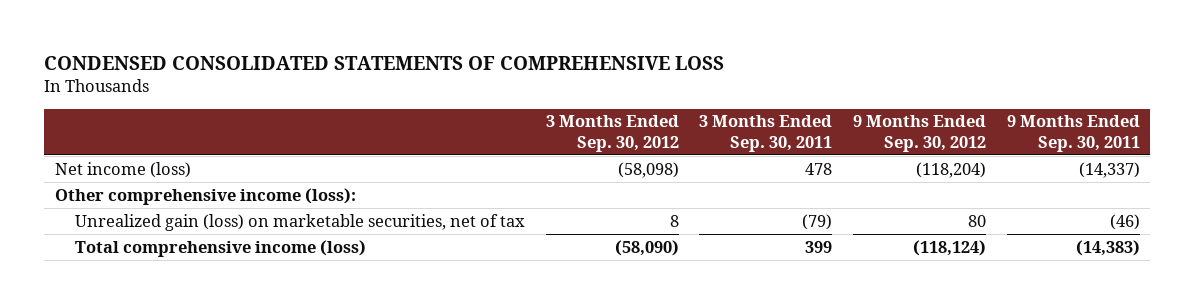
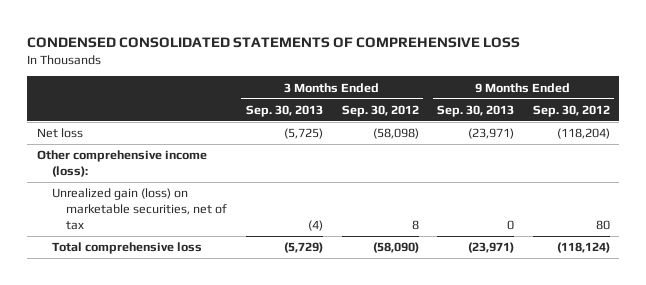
- | 3 Months Ended Sep. 30, 2012 | 3 Months Ended Sep. 30, 2011 | 9 Months Ended Sep. 30, 2012 | 9 Months Ended Sep. 30, 2011
+ | 3 Months Ended Sep. 30, 2013 | 3 Months Ended Sep. 30, 2012 | 9 Months Ended Sep. 30, 2013 | 9 Months Ended Sep. 30, 2012
- Net income (loss) | (58,098) | 478 | (118,204) | (14,337)
+ Net loss | (5,725) | (58,098) | (23,971) | (118,204)
- Total comprehensive income (loss) | (58,090) | 399 | (118,124) | (14,383)
+ Total comprehensive loss | (5,729) | (58,090) | (23,971) | (118,124)

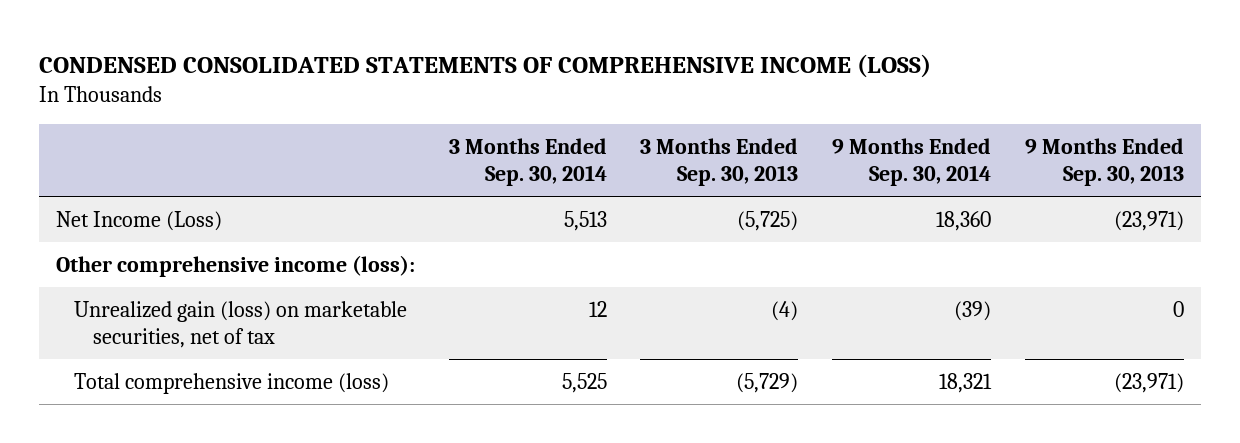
- CONDENSED CONSOLIDATED STATEMENTS OF COMPREHENSIVE LOSS
+ CONDENSED CONSOLIDATED STATEMENTS OF COMPREHENSIVE INCOME (LOSS)
- | 3 Months Ended Sep. 30, 2013 | 3 Months Ended Sep. 30, 2012 | 9 Months Ended Sep. 30, 2013 | 9 Months Ended Sep. 30, 2012
+ | 3 Months Ended Sep. 30, 2014 | 3 Months Ended Sep. 30, 2013 | 9 Months Ended Sep. 30, 2014 | 9 Months Ended Sep. 30, 2013
- Net loss | (5,725) | (58,098) | (23,971) | (118,204)
+ Net Income (Loss) | 5,513 | (5,725) | 18,360 | (23,971)
- Total comprehensive loss | (5,729) | (58,090) | (23,971) | (118,124)
+ Total comprehensive income (loss) | 5,525 | (5,729) | 18,321 | (23,971)

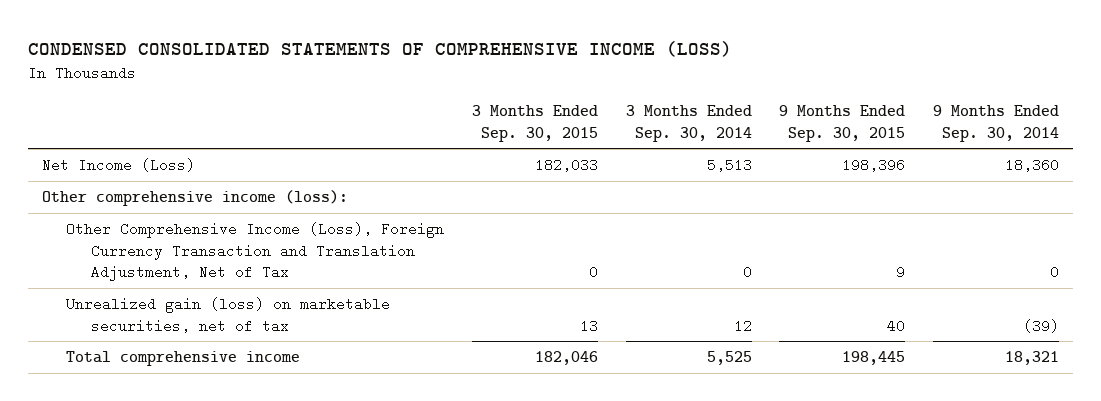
- | 3 Months Ended Sep. 30, 2014 | 3 Months Ended Sep. 30, 2013 | 9 Months Ended Sep. 30, 2014 | 9 Months Ended Sep. 30, 2013
+ | 3 Months Ended Sep. 30, 2015 | 3 Months Ended Sep. 30, 2014 | 9 Months Ended Sep. 30, 2015 | 9 Months Ended Sep. 30, 2014
+ Other Comprehensive Income (Loss), Foreign Currency Transaction and Translation Adjustment, Net of Tax | 0 | 0 | 9 | 0
- Total comprehensive income (loss) | 5,525 | (5,729) | 18,321 | (23,971)
+ Total comprehensive income | 182,046 | 5,525 | 198,445 | 18,321

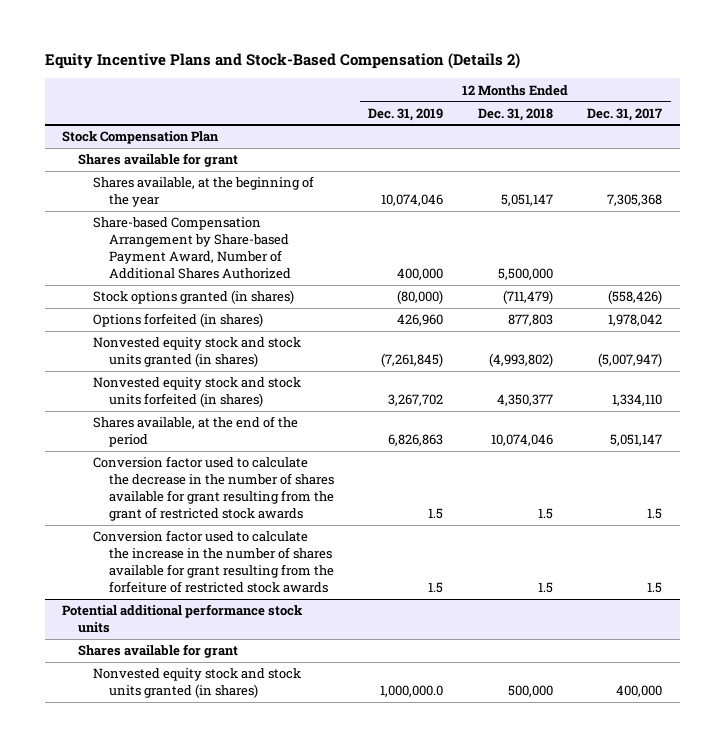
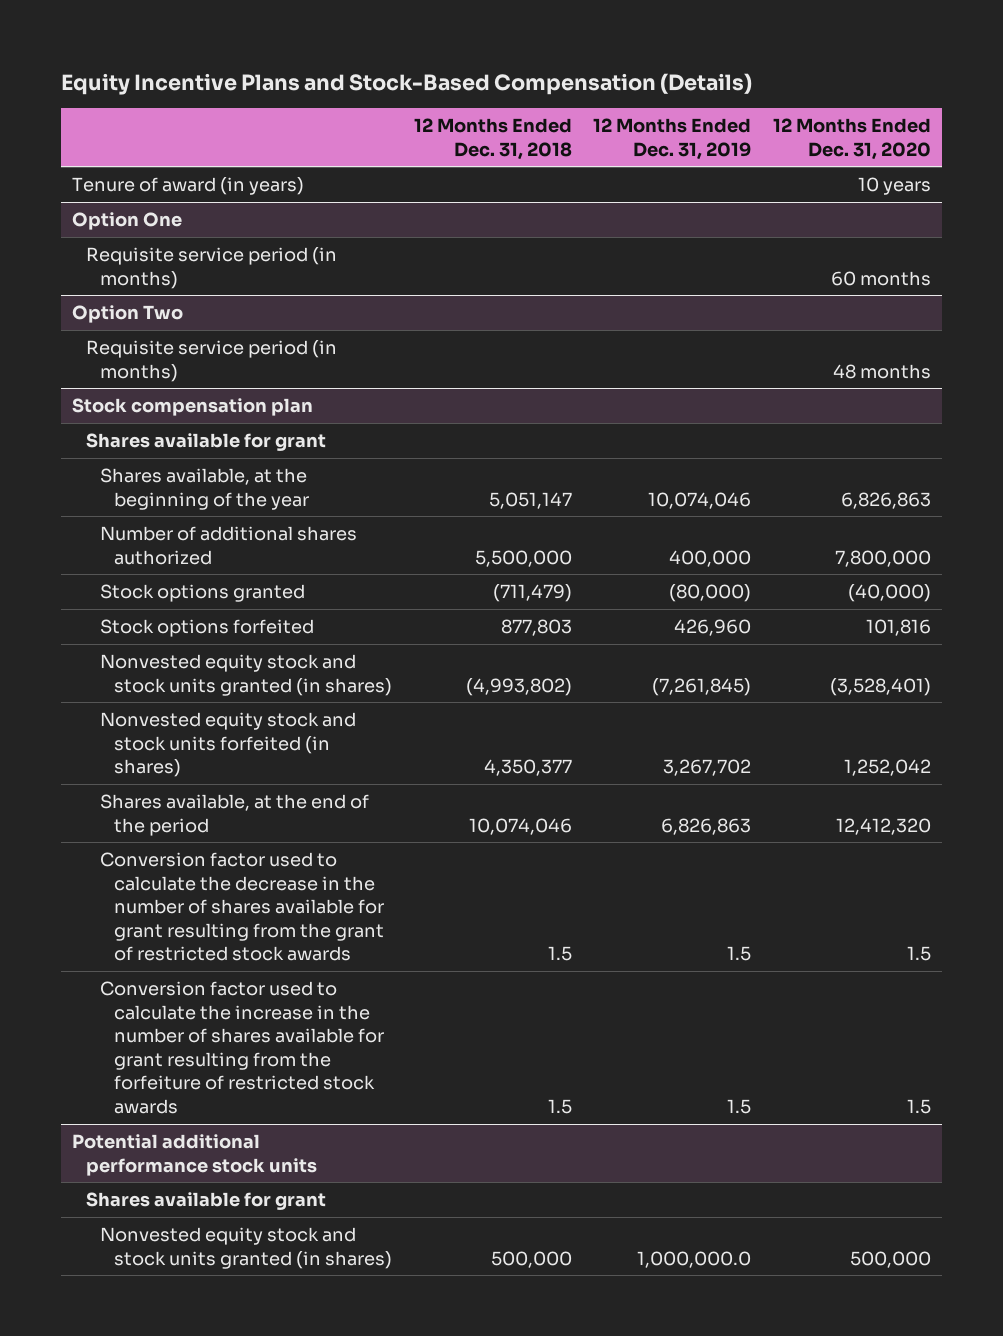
- Equity Incentive Plans and Stock-Based Compensation (Details 2)
+ Equity Incentive Plans and Stock-Based Compensation (Details)
- | 12 Months Ended Dec. 31, 2019 | 12 Months Ended Dec. 31, 2018 | 12 Months Ended Dec. 31, 2017
+ | 12 Months Ended Dec. 31, 2018 | 12 Months Ended Dec. 31, 2019 | 12 Months Ended Dec. 31, 2020
- Stock Compensation Plan
+ Tenure of award (in years) | | | 10 years
+ Option One
+ Requisite service period (in months) | | | 60 months
+ Option Two
+ Requisite service period (in months) | | | 48 months
+ Stock compensation plan
- Share-based Compensation Arrangement by Share-based Payment Award, Number of Additional Shares Authorized | 400,000 | 5,500,000 |
- Stock options granted (in shares) | (80,000) | (711,479) | (558,426)
- Options forfeited (in shares) | 426,960 | 877,803 | 1,978,042
+ Number of additional shares authorized | 5,500,000 | 400,000 | 7,800,000
+ Stock options granted | (711,479) | (80,000) | (40,000)
+ Stock options forfeited | 877,803 | 426,960 | 101,816

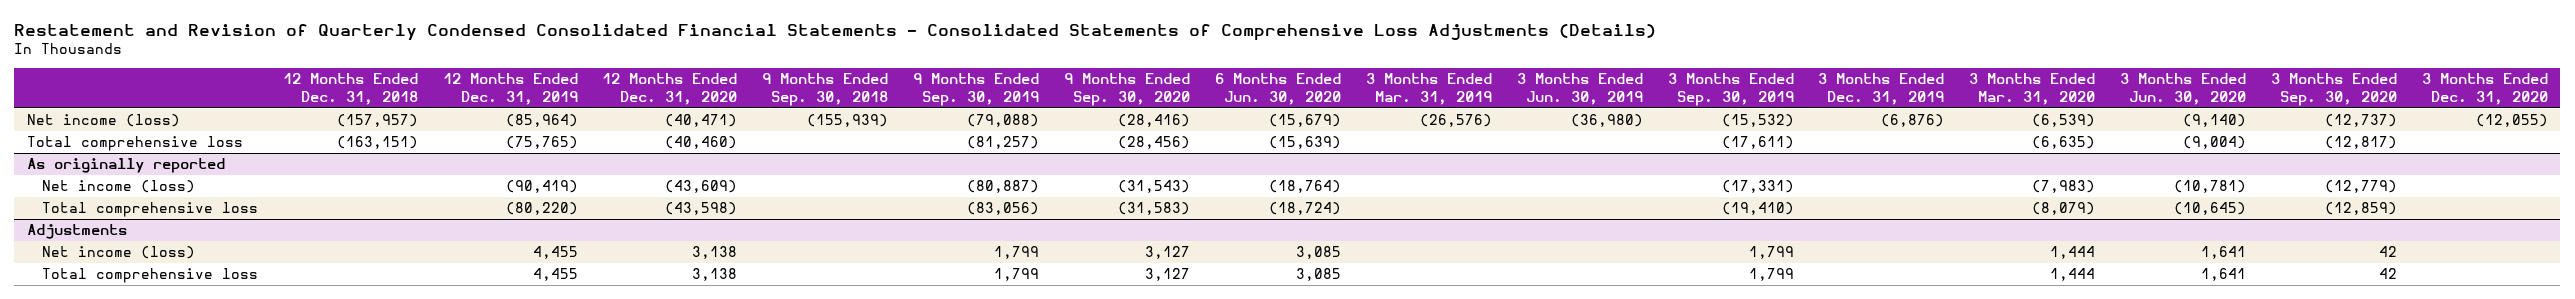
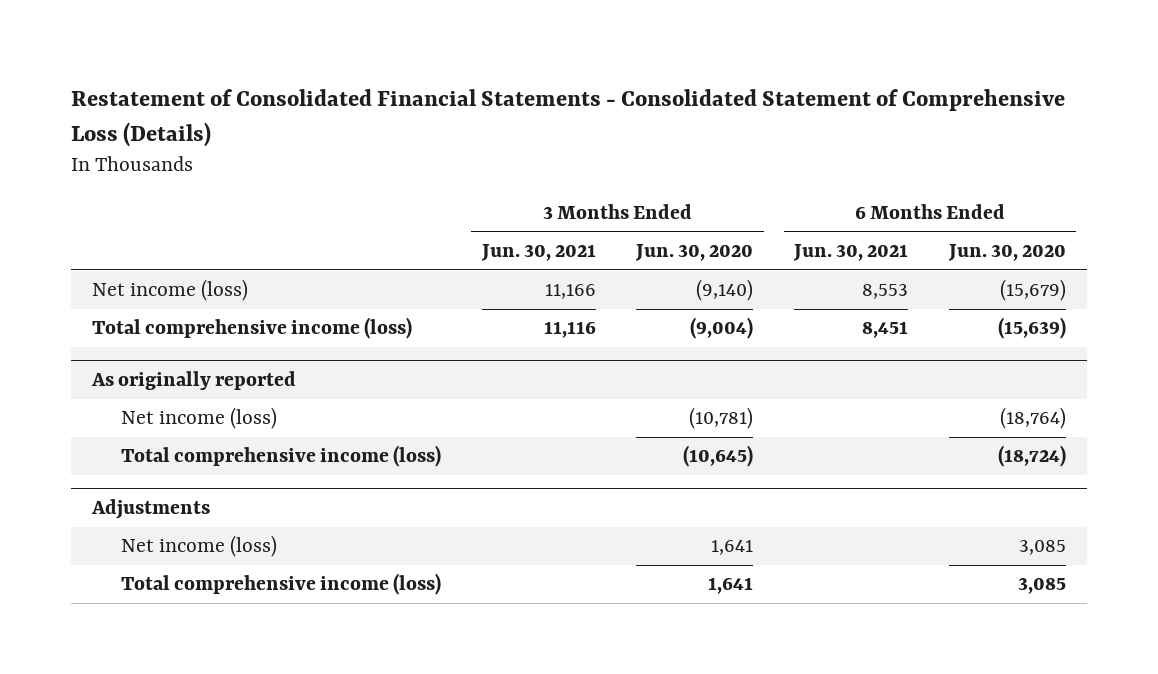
- Restatement and Revision of Quarterly Condensed Consolidated Financial Statements - Consolidated Statements of Comprehensive Loss Adjustments (Details)
+ Restatement of Consolidated Financial Statements - Consolidated Statement of Comprehensive Loss (Details)
- | 12 Months Ended Dec. 31, 2018 | 12 Months Ended Dec. 31, 2019 | 12 Months Ended Dec. 31, 2020 | 9 Months Ended Sep. 30, 2018 | 9 Months Ended Sep. 30, 2019 | 9 Months Ended Sep. 30, 2020 | 6 Months Ended Jun. 30, 2020 | 3 Months Ended Mar. 31, 2019 | 3 Months Ended Jun. 30, 2019 | 3 Months Ended Sep. 30, 2019 | 3 Months Ended Dec. 31, 2019 | 3 Months Ended Mar. 31, 2020 | 3 Months Ended Jun. 30, 2020 | 3 Months Ended Sep. 30, 2020 | 3 Months Ended Dec. 31, 2020
+ | 3 Months Ended Jun. 30, 2021 | 3 Months Ended Jun. 30, 2020 | 6 Months Ended Jun. 30, 2021 | 6 Months Ended Jun. 30, 2020
- Total comprehensive loss | (163,151) | (75,765) | (40,460) | | (81,257) | (28,456) | (15,639) | | | (17,611) | | (6,635) | (9,004) | (12,817) |
+ Total comprehensive income (loss) | 11,116 | (9,004) | 8,451 | (15,639)
@ As originally reported
- Total comprehensive loss | | (80,220) | (43,598) | | (83,056) | (31,583) | (18,724) | | | (19,410) | | (8,079) | (10,645) | (12,859) |
+ Total comprehensive income (loss) | | (10,645) | | (18,724)
@ Adjustments
- Total comprehensive loss | | 4,455 | 3,138 | | 1,799 | 3,127 | 3,085 | | | 1,799 | | 1,444 | 1,641 | 42 |
+ Total comprehensive income (loss) | | 1,641 | | 3,085

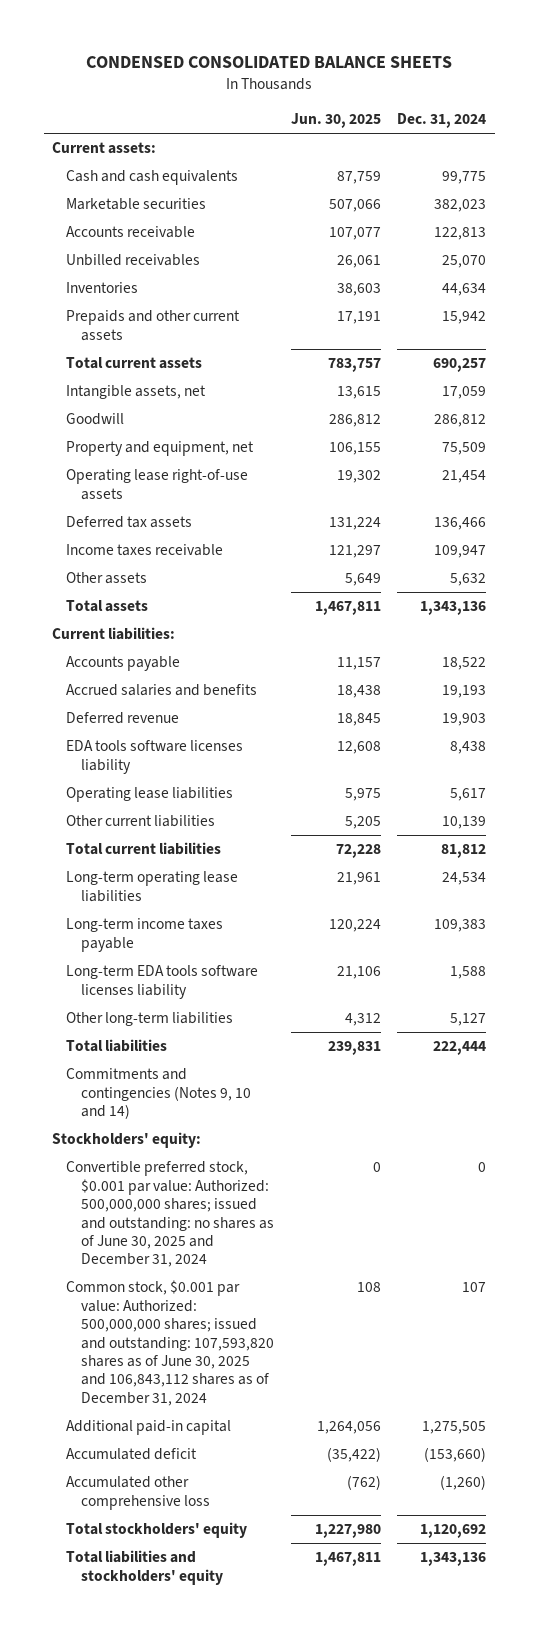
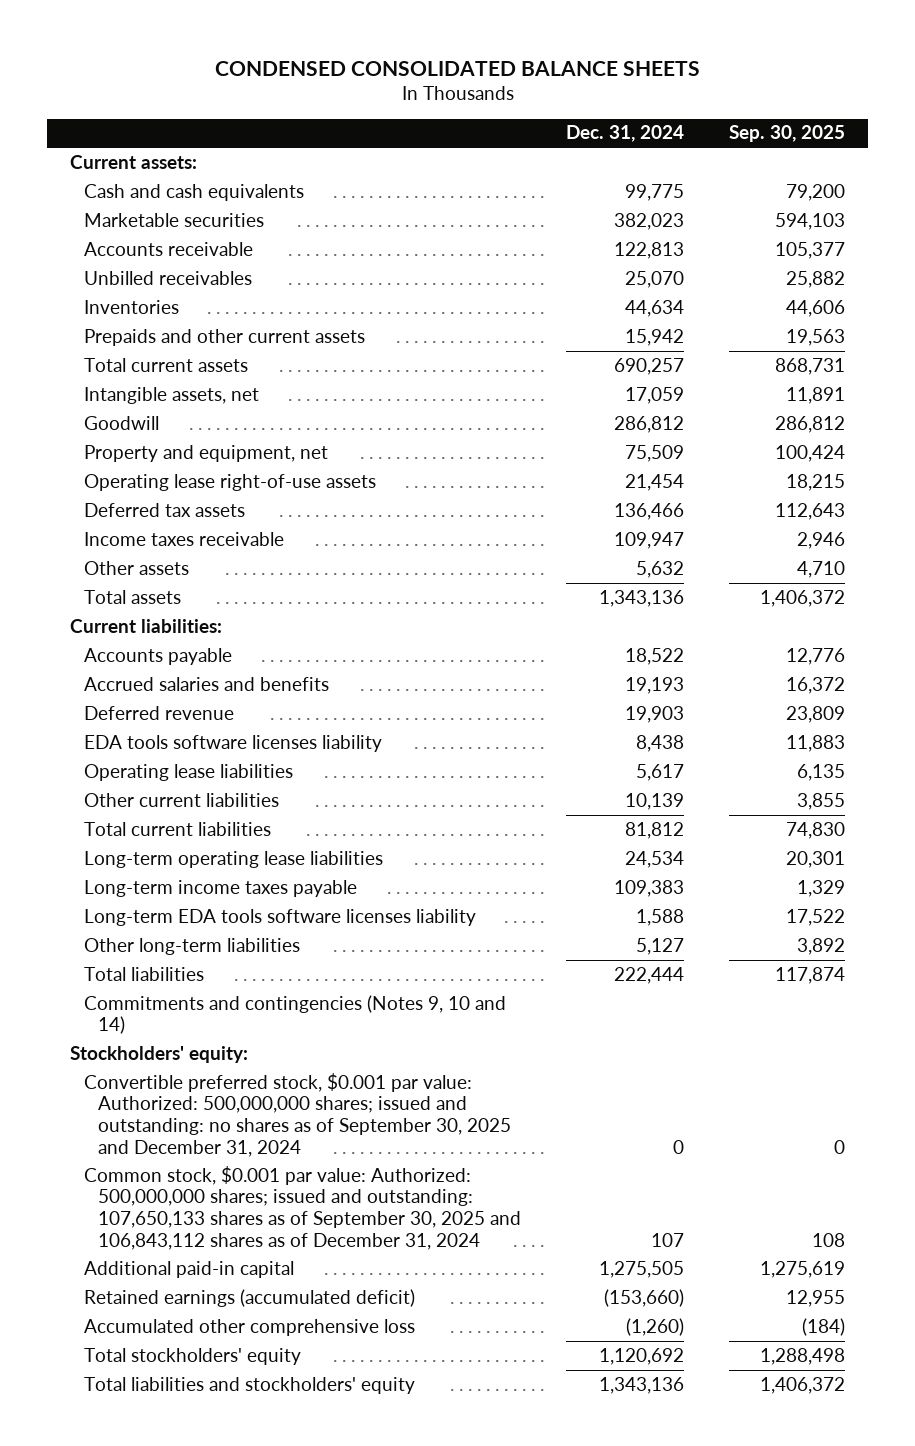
- | Jun. 30, 2025 | Dec. 31, 2024
+ | Dec. 31, 2024 | Sep. 30, 2025
- Convertible preferred stock, $0.001 par value: Authorized: 500,000,000 shares; issued and outstanding: no shares as of June 30, 2025 and December 31, 2024 | 0 | 0
- Common stock, $0.001 par value: Authorized: 500,000,000 shares; issued and outstanding: 107,593,820 shares as of June 30, 2025 and 106,843,112 shares as of December 31, 2024 | 108 | 107
+ Convertible preferred stock, $0.001 par value: Authorized: 500,000,000 shares; issued and outstanding: no shares as of September 30, 2025 and December 31, 2024 | 0 | 0
+ Common stock, $0.001 par value: Authorized: 500,000,000 shares; issued and outstanding: 107,650,133 shares as of September 30, 2025 and 106,843,112 shares as of December 31, 2024 | 107 | 108
- Accumulated deficit | (35,422) | (153,660)
+ Retained earnings (accumulated deficit) | (153,660) | 12,955

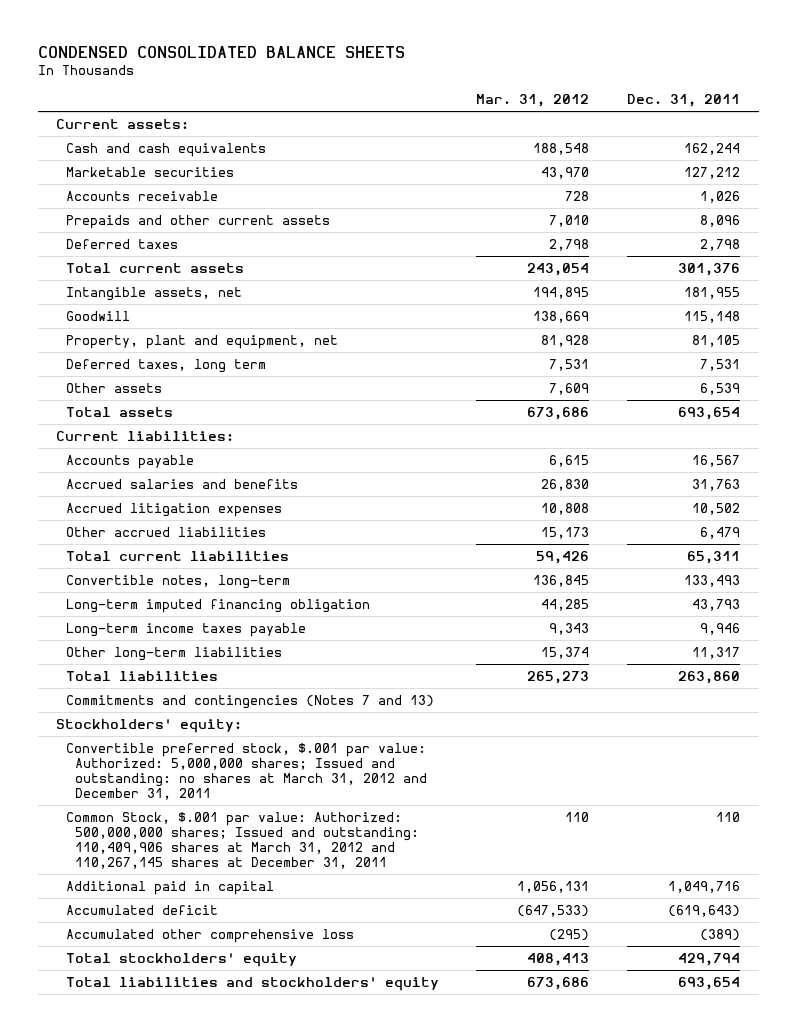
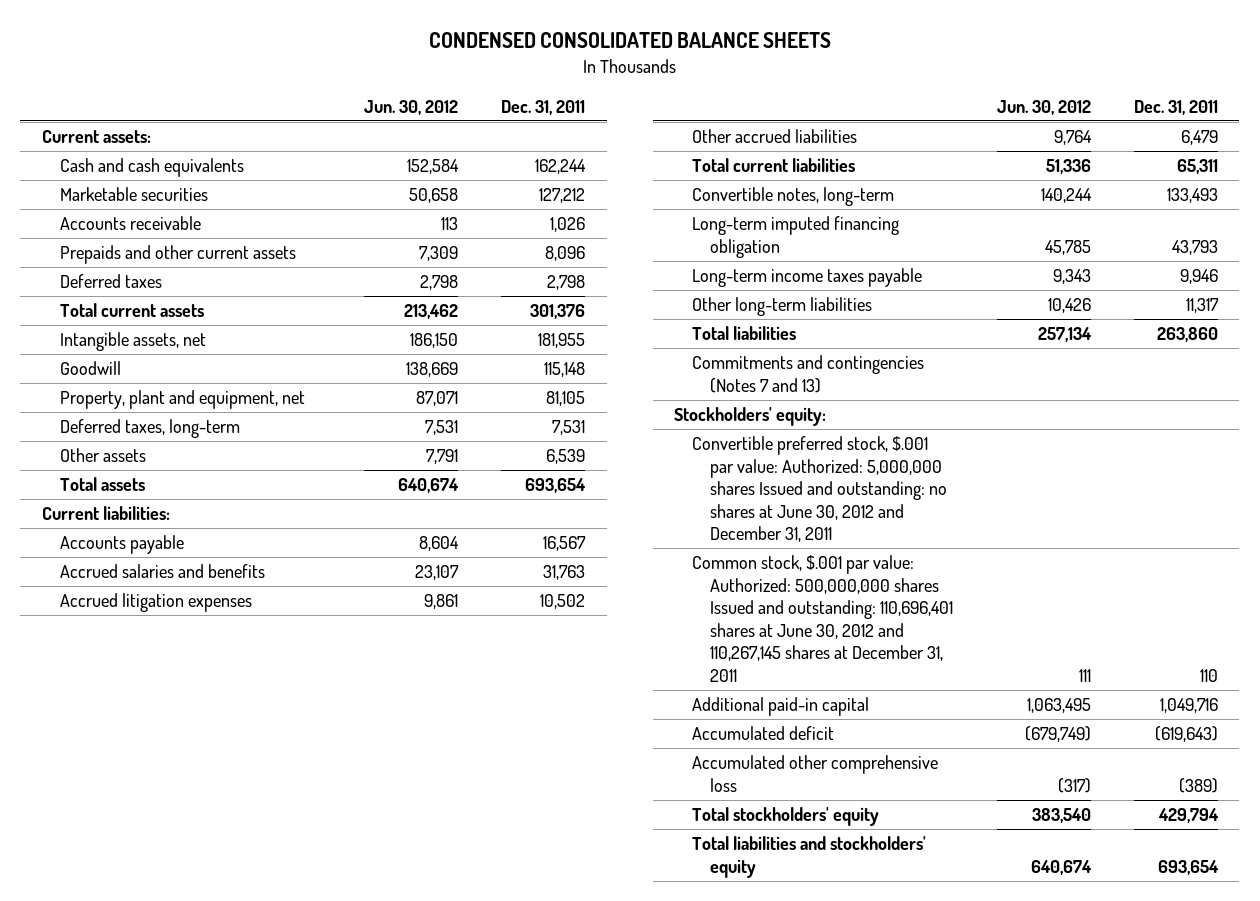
- | Mar. 31, 2012 | Dec. 31, 2011
+ | Jun. 30, 2012 | Dec. 31, 2011
- Deferred taxes, long term | 7,531 | 7,531
+ Deferred taxes, long-term | 7,531 | 7,531
- Convertible preferred stock, $.001 par value: Authorized: 5,000,000 shares; Issued and outstanding: no shares at March 31, 2012 and December 31, 2011
- Common Stock, $.001 par value: Authorized: 500,000,000 shares; Issued and outstanding: 110,409,906 shares at March 31, 2012 and 110,267,145 shares at December 31, 2011 | 110 | 110
- Additional paid in capital | 1,056,131 | 1,049,716
+ Convertible preferred stock, $.001 par value: Authorized: 5,000,000 shares Issued and outstanding: no shares at June 30, 2012 and December 31, 2011
+ Common stock, $.001 par value: Authorized: 500,000,000 shares Issued and outstanding: 110,696,401 shares at June 30, 2012 and 110,267,145 shares at December 31, 2011 | 111 | 110
+ Additional paid-in capital | 1,063,495 | 1,049,716

